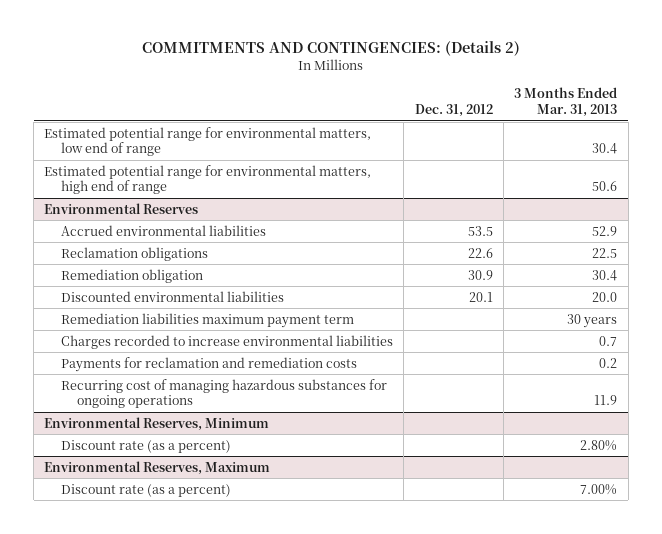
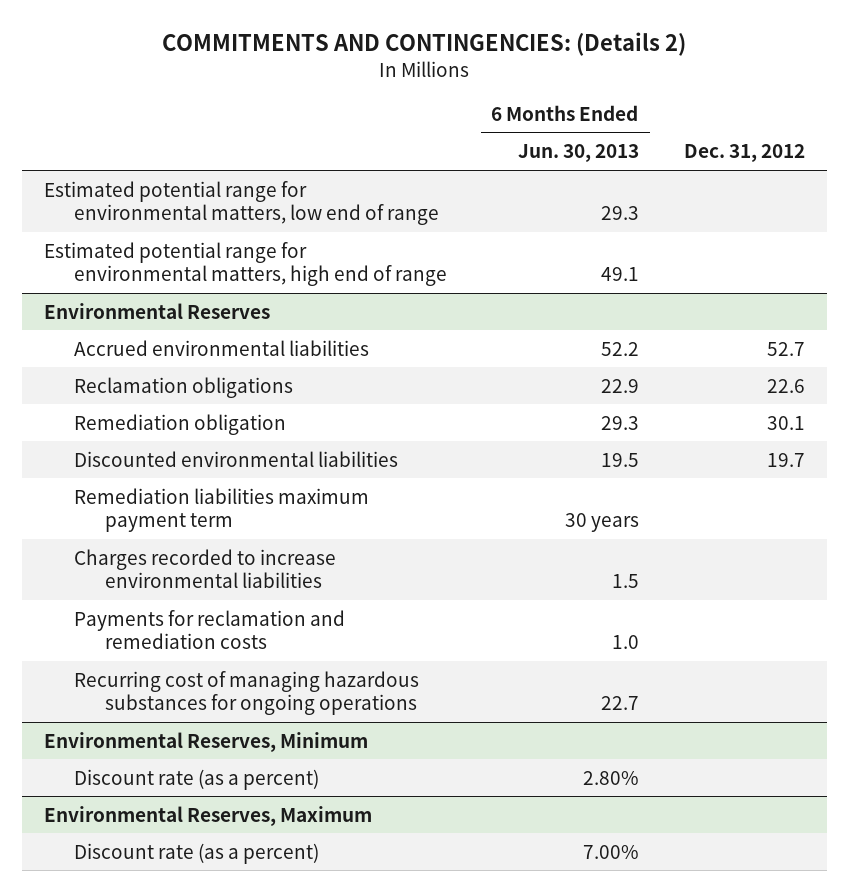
- | Dec. 31, 2012 | 3 Months Ended Mar. 31, 2013
+ | 6 Months Ended Jun. 30, 2013 | Dec. 31, 2012
@ Environmental Reserves
- Accrued environmental liabilities | 53.5 | 52.9
+ Accrued environmental liabilities | 52.2 | 52.7
- Remediation obligation | 30.9 | 30.4
- Discounted environmental liabilities | 20.1 | 20.0
+ Remediation obligation | 29.3 | 30.1
+ Discounted environmental liabilities | 19.5 | 19.7

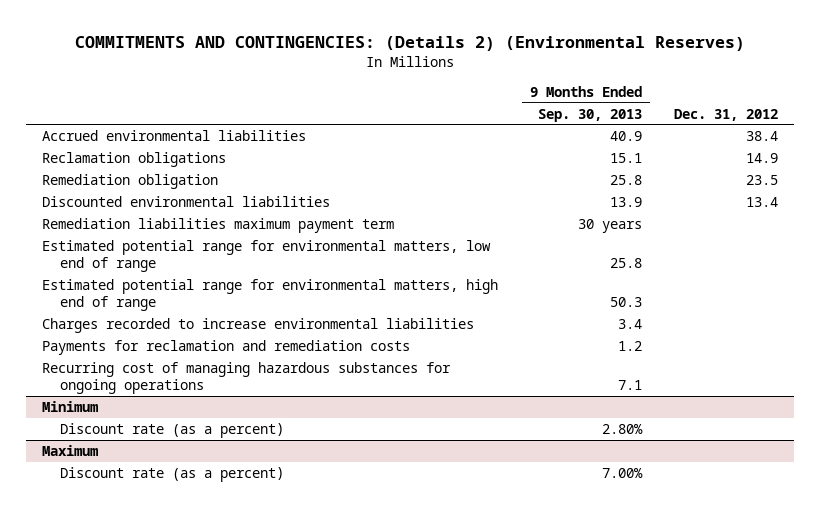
- COMMITMENTS AND CONTINGENCIES: (Details 2)
+ COMMITMENTS AND CONTINGENCIES: (Details 2) (Environmental Reserves)
- | 6 Months Ended Jun. 30, 2013 | Dec. 31, 2012
+ | 9 Months Ended Sep. 30, 2013 | Dec. 31, 2012
+ Accrued environmental liabilities | 40.9 | 38.4
+ Reclamation obligations | 15.1 | 14.9
+ Remediation obligation | 25.8 | 23.5
+ Discounted environmental liabilities | 13.9 | 13.4
+ Remediation liabilities maximum payment term | 30 years |
- Environmental Reserves
- Accrued environmental liabilities | 52.2 | 52.7
- Reclamation obligations | 22.9 | 22.6
- Remediation obligation | 29.3 | 30.1
- Discounted environmental liabilities | 19.5 | 19.7
- Remediation liabilities maximum payment term | 30 years |
- Charges recorded to increase environmental liabilities | 1.5 |
- Payments for reclamation and remediation costs | 1.0 |
- Recurring cost of managing hazardous substances for ongoing operations | 22.7 |
- Environmental Reserves, Minimum
+ Charges recorded to increase environmental liabilities | 3.4 |
+ Payments for reclamation and remediation costs | 1.2 |
+ Recurring cost of managing hazardous substances for ongoing operations | 7.1 |
+ Minimum
- Environmental Reserves, Maximum
+ Maximum

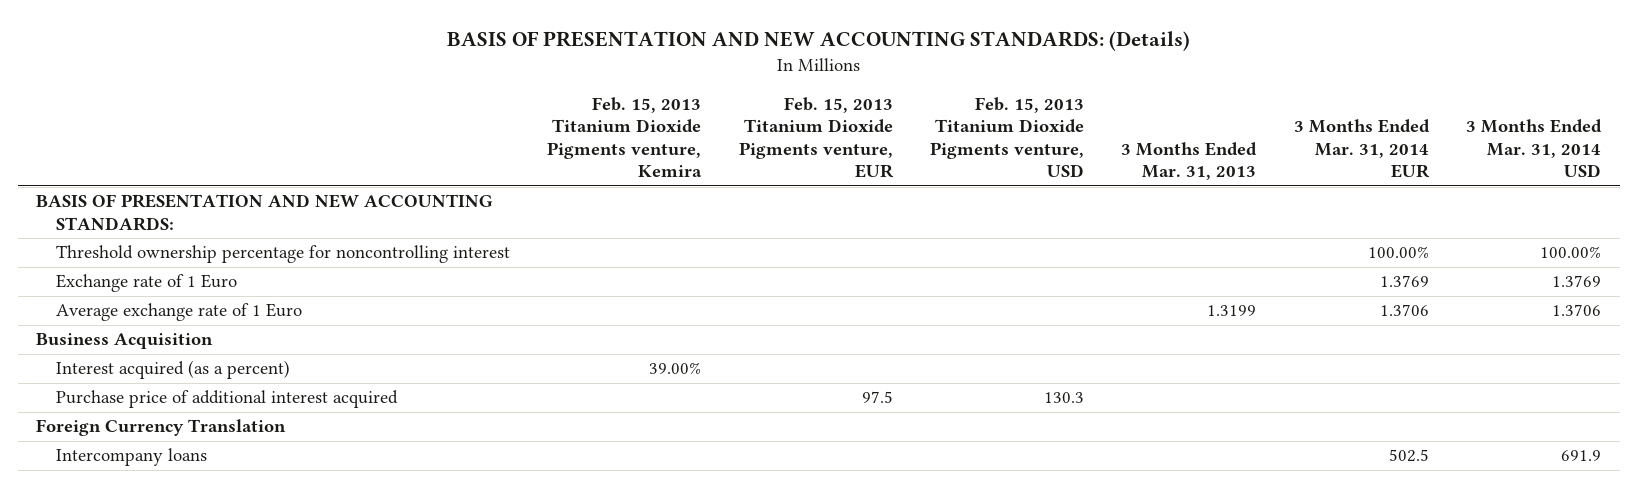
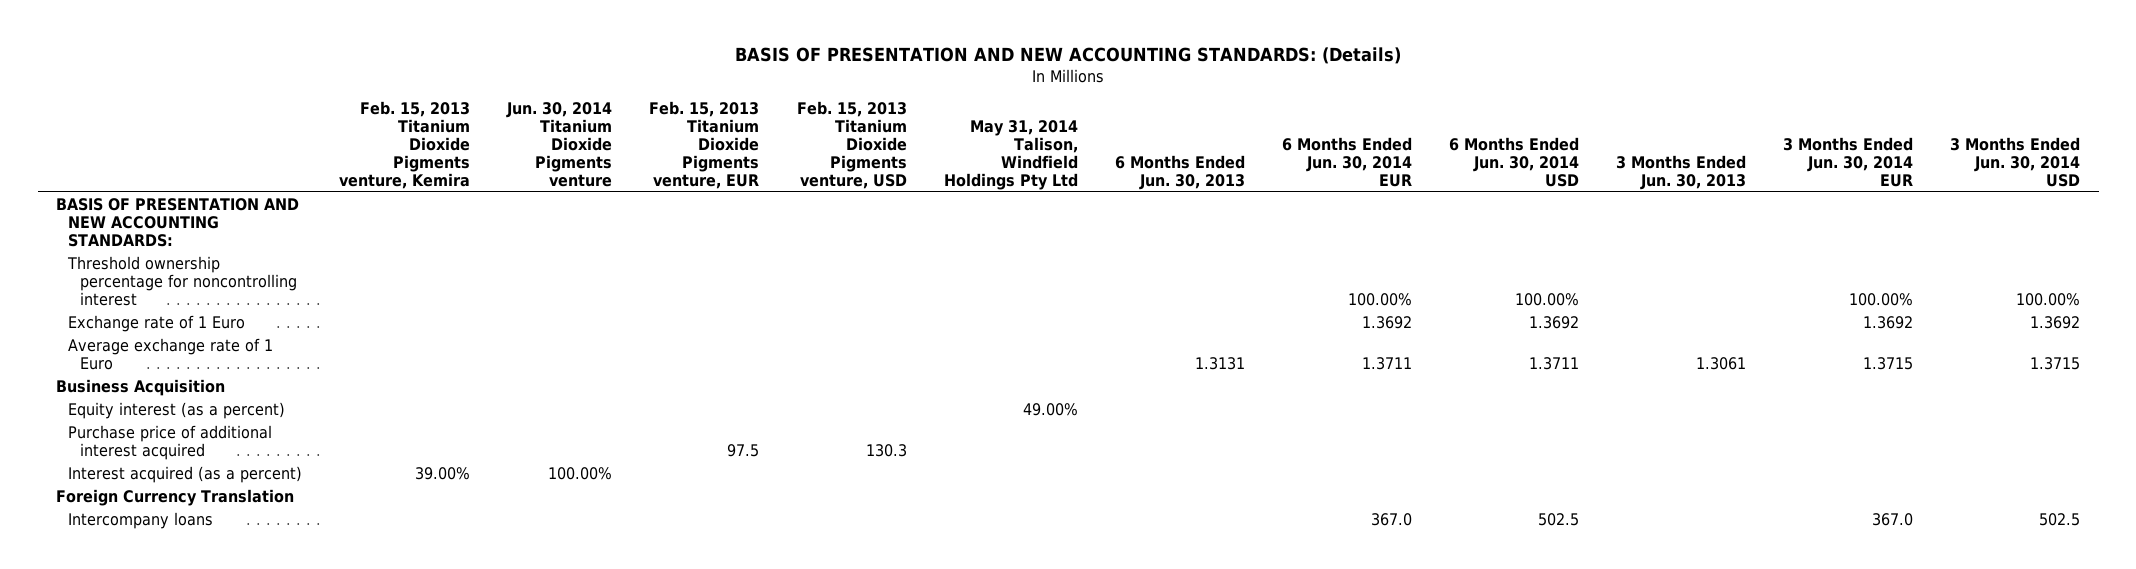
- | Feb. 15, 2013 Titanium Dioxide Pigments venture, Kemira | Feb. 15, 2013 Titanium Dioxide Pigments venture, EUR | Feb. 15, 2013 Titanium Dioxide Pigments venture, USD | 3 Months Ended Mar. 31, 2013 | 3 Months Ended Mar. 31, 2014 EUR | 3 Months Ended Mar. 31, 2014 USD
+ | Feb. 15, 2013 Titanium Dioxide Pigments venture, Kemira | Jun. 30, 2014 Titanium Dioxide Pigments venture | Feb. 15, 2013 Titanium Dioxide Pigments venture, EUR | Feb. 15, 2013 Titanium Dioxide Pigments venture, USD | May 31, 2014 Talison, Windfield Holdings Pty Ltd | 6 Months Ended Jun. 30, 2013 | 6 Months Ended Jun. 30, 2014 EUR | 6 Months Ended Jun. 30, 2014 USD | 3 Months Ended Jun. 30, 2013 | 3 Months Ended Jun. 30, 2014 EUR | 3 Months Ended Jun. 30, 2014 USD
+ Equity interest (as a percent) | | | | | 49.00% | | | | | |
moved down: Interest acquired (as a percent) | 39.00% | 100.00% | | | | | | | | |

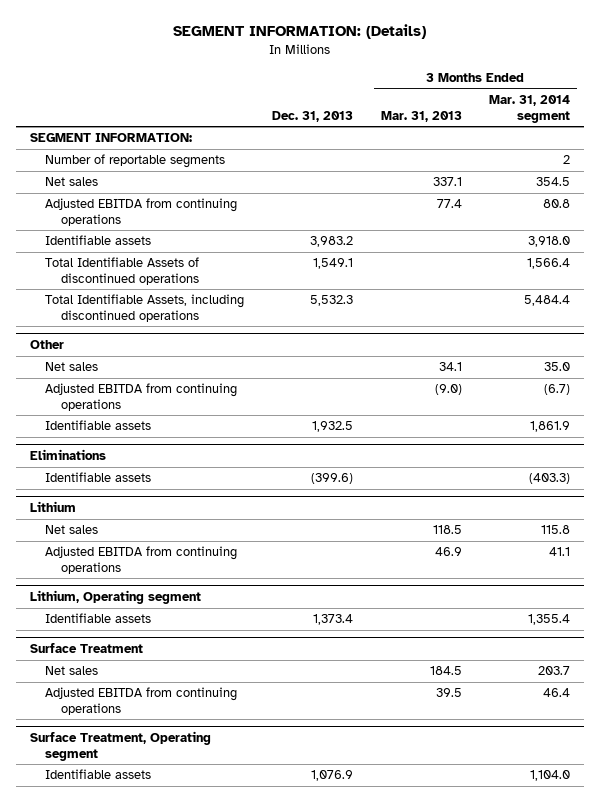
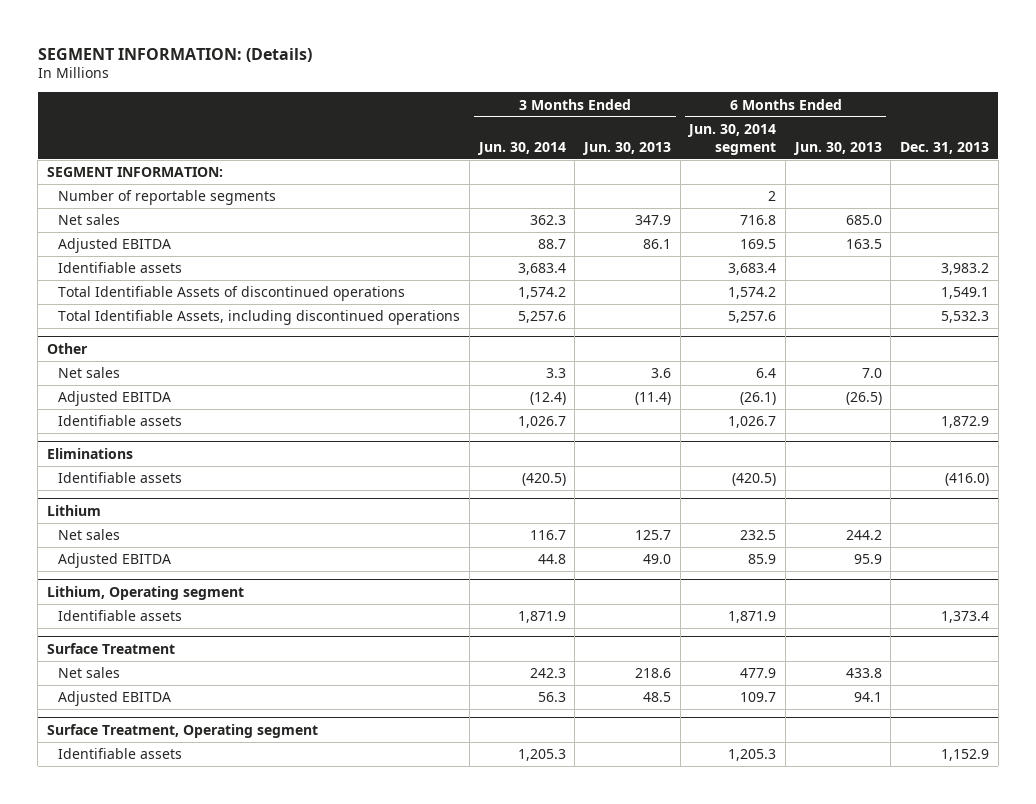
- | Dec. 31, 2013 | 3 Months Ended Mar. 31, 2013 | 3 Months Ended Mar. 31, 2014 segment
+ | 3 Months Ended Jun. 30, 2014 | 3 Months Ended Jun. 30, 2013 | 6 Months Ended Jun. 30, 2014 segment | 6 Months Ended Jun. 30, 2013 | Dec. 31, 2013
- Adjusted EBITDA from continuing operations | | 77.4 | 80.8
+ Adjusted EBITDA | 88.7 | 86.1 | 169.5 | 163.5 |
@ Other
- Adjusted EBITDA from continuing operations | | (9.0) | (6.7)
- Identifiable assets | 1,932.5 | | 1,861.9
+ Adjusted EBITDA | (12.4) | (11.4) | (26.1) | (26.5) |
+ Identifiable assets | 1,026.7 | | 1,026.7 | | 1,872.9
@ Eliminations
- Identifiable assets | (399.6) | | (403.3)
+ Identifiable assets | (420.5) | | (420.5) | | (416.0)
@ Lithium
- Adjusted EBITDA from continuing operations | | 46.9 | 41.1
+ Adjusted EBITDA | 44.8 | 49.0 | 85.9 | 95.9 |
@ Surface Treatment
- Adjusted EBITDA from continuing operations | | 39.5 | 46.4
+ Adjusted EBITDA | 56.3 | 48.5 | 109.7 | 94.1 |
@ Surface Treatment, Operating segment
- Identifiable assets | 1,076.9 | | 1,104.0
+ Identifiable assets | 1,205.3 | | 1,205.3 | | 1,152.9

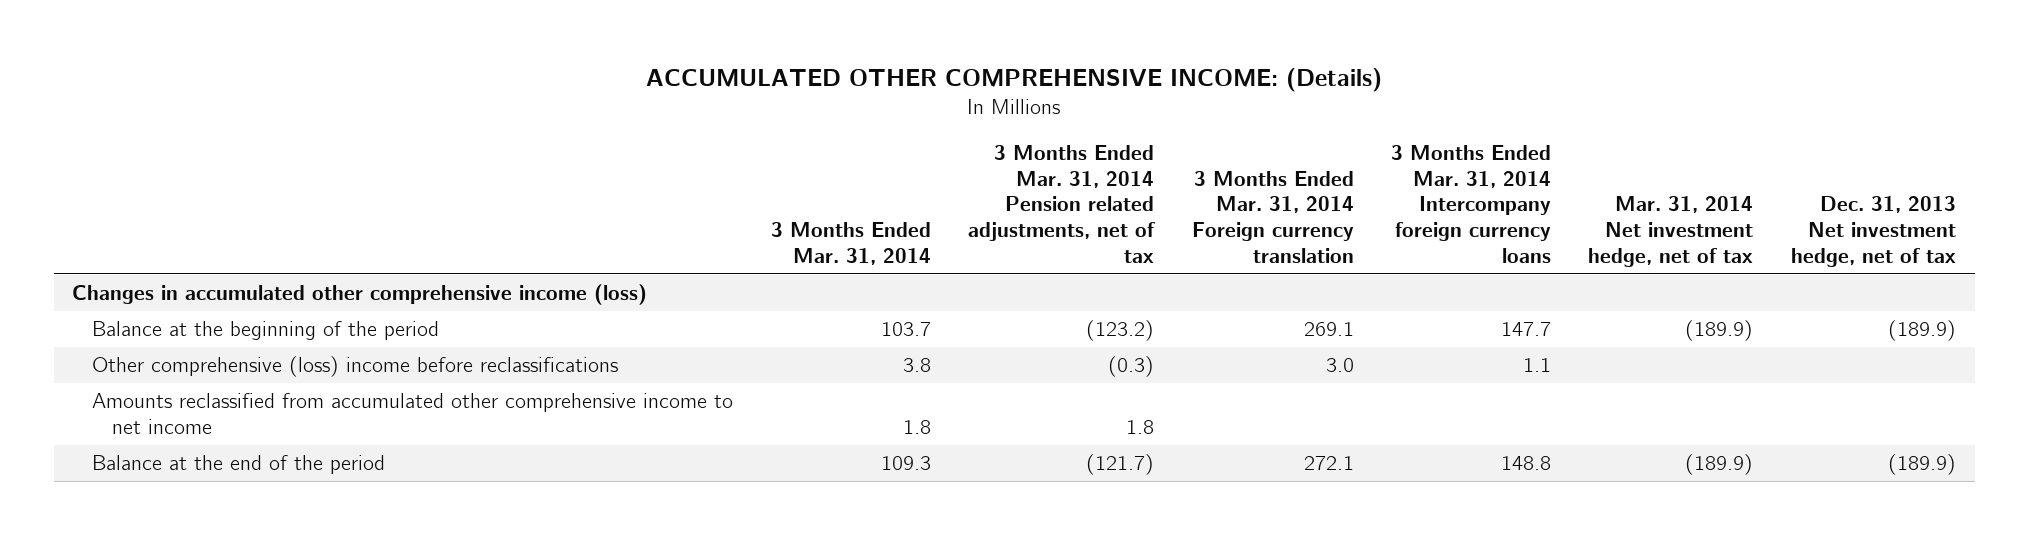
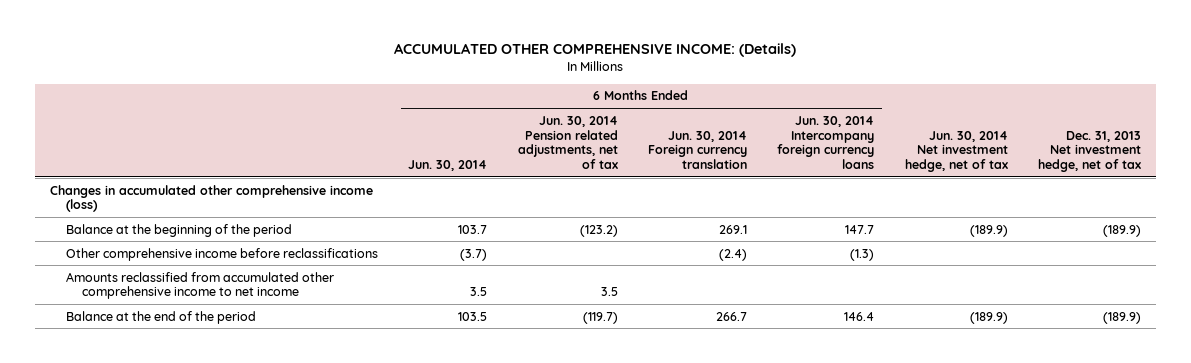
- | 3 Months Ended Mar. 31, 2014 | 3 Months Ended Mar. 31, 2014 Pension related adjustments, net of tax | 3 Months Ended Mar. 31, 2014 Foreign currency translation | 3 Months Ended Mar. 31, 2014 Intercompany foreign currency loans | Mar. 31, 2014 Net investment hedge, net of tax | Dec. 31, 2013 Net investment hedge, net of tax
+ | 6 Months Ended Jun. 30, 2014 | 6 Months Ended Jun. 30, 2014 Pension related adjustments, net of tax | 6 Months Ended Jun. 30, 2014 Foreign currency translation | 6 Months Ended Jun. 30, 2014 Intercompany foreign currency loans | Jun. 30, 2014 Net investment hedge, net of tax | Dec. 31, 2013 Net investment hedge, net of tax
- Other comprehensive (loss) income before reclassifications | 3.8 | (0.3) | 3.0 | 1.1 | |
+ Other comprehensive income before reclassifications | (3.7) | | (2.4) | (1.3) | |

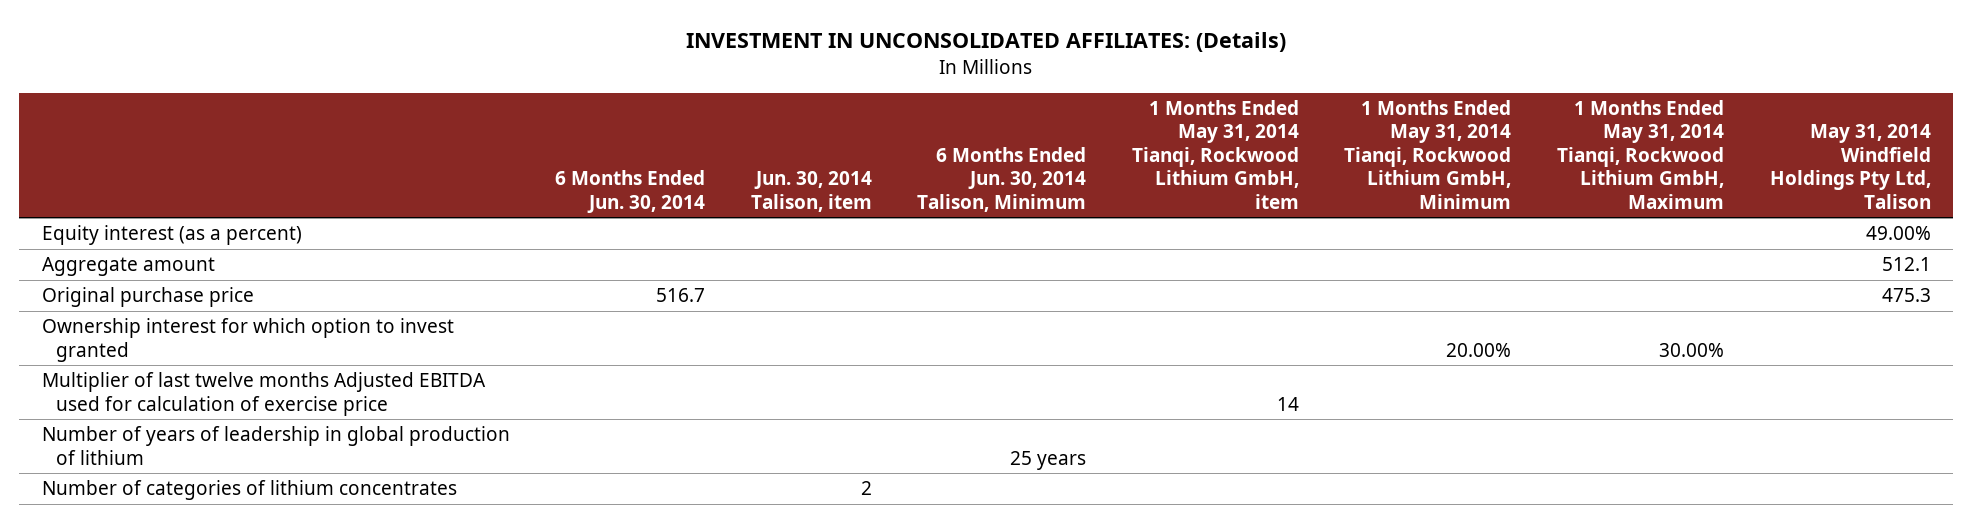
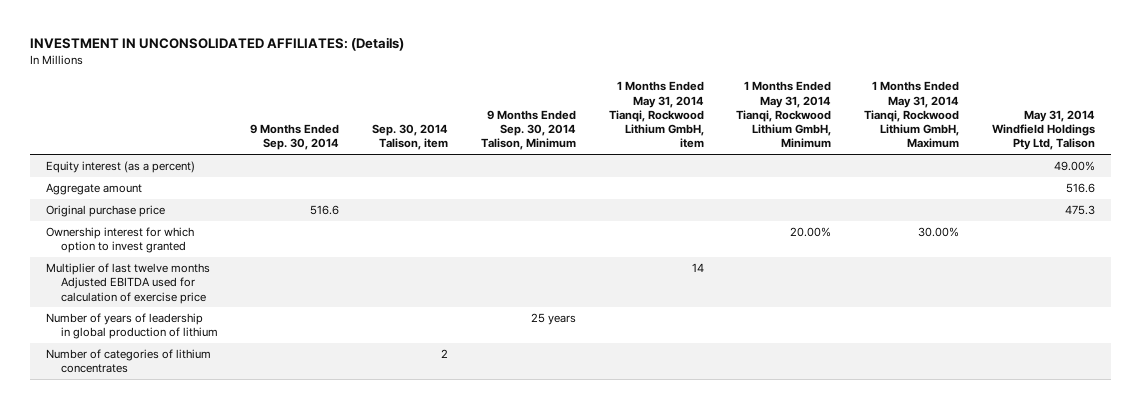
- | 6 Months Ended Jun. 30, 2014 | Jun. 30, 2014 Talison, item | 6 Months Ended Jun. 30, 2014 Talison, Minimum | 1 Months Ended May 31, 2014 Tianqi, Rockwood Lithium GmbH, item | 1 Months Ended May 31, 2014 Tianqi, Rockwood Lithium GmbH, Minimum | 1 Months Ended May 31, 2014 Tianqi, Rockwood Lithium GmbH, Maximum | May 31, 2014 Windfield Holdings Pty Ltd, Talison
+ | 9 Months Ended Sep. 30, 2014 | Sep. 30, 2014 Talison, item | 9 Months Ended Sep. 30, 2014 Talison, Minimum | 1 Months Ended May 31, 2014 Tianqi, Rockwood Lithium GmbH, item | 1 Months Ended May 31, 2014 Tianqi, Rockwood Lithium GmbH, Minimum | 1 Months Ended May 31, 2014 Tianqi, Rockwood Lithium GmbH, Maximum | May 31, 2014 Windfield Holdings Pty Ltd, Talison
- Aggregate amount | | | | | | | 512.1
+ Aggregate amount | | | | | | | 516.6

